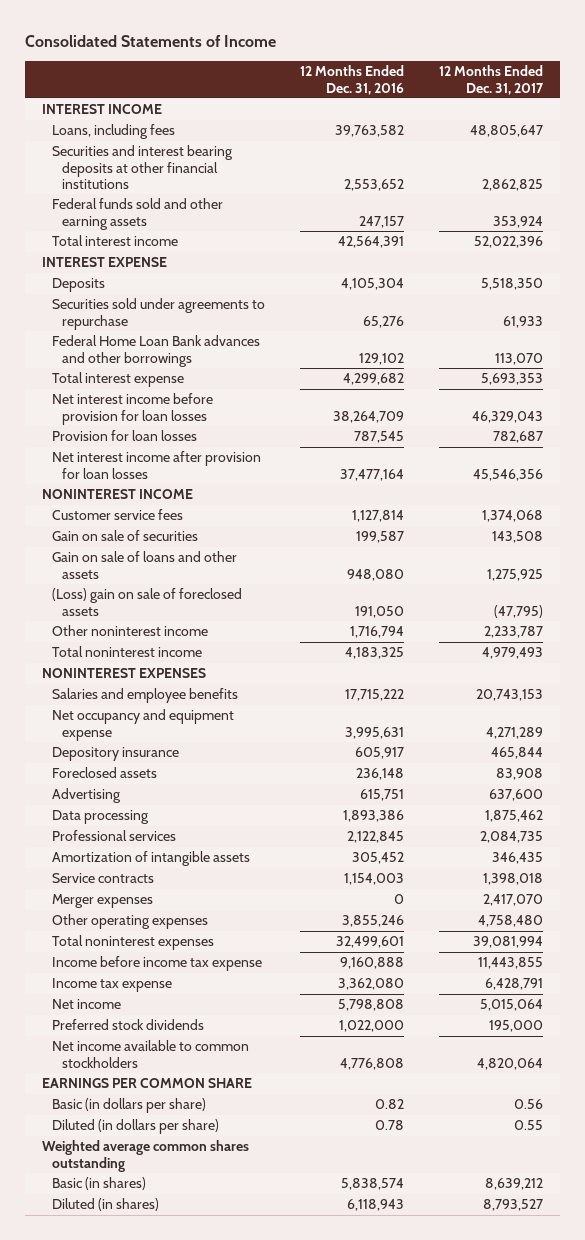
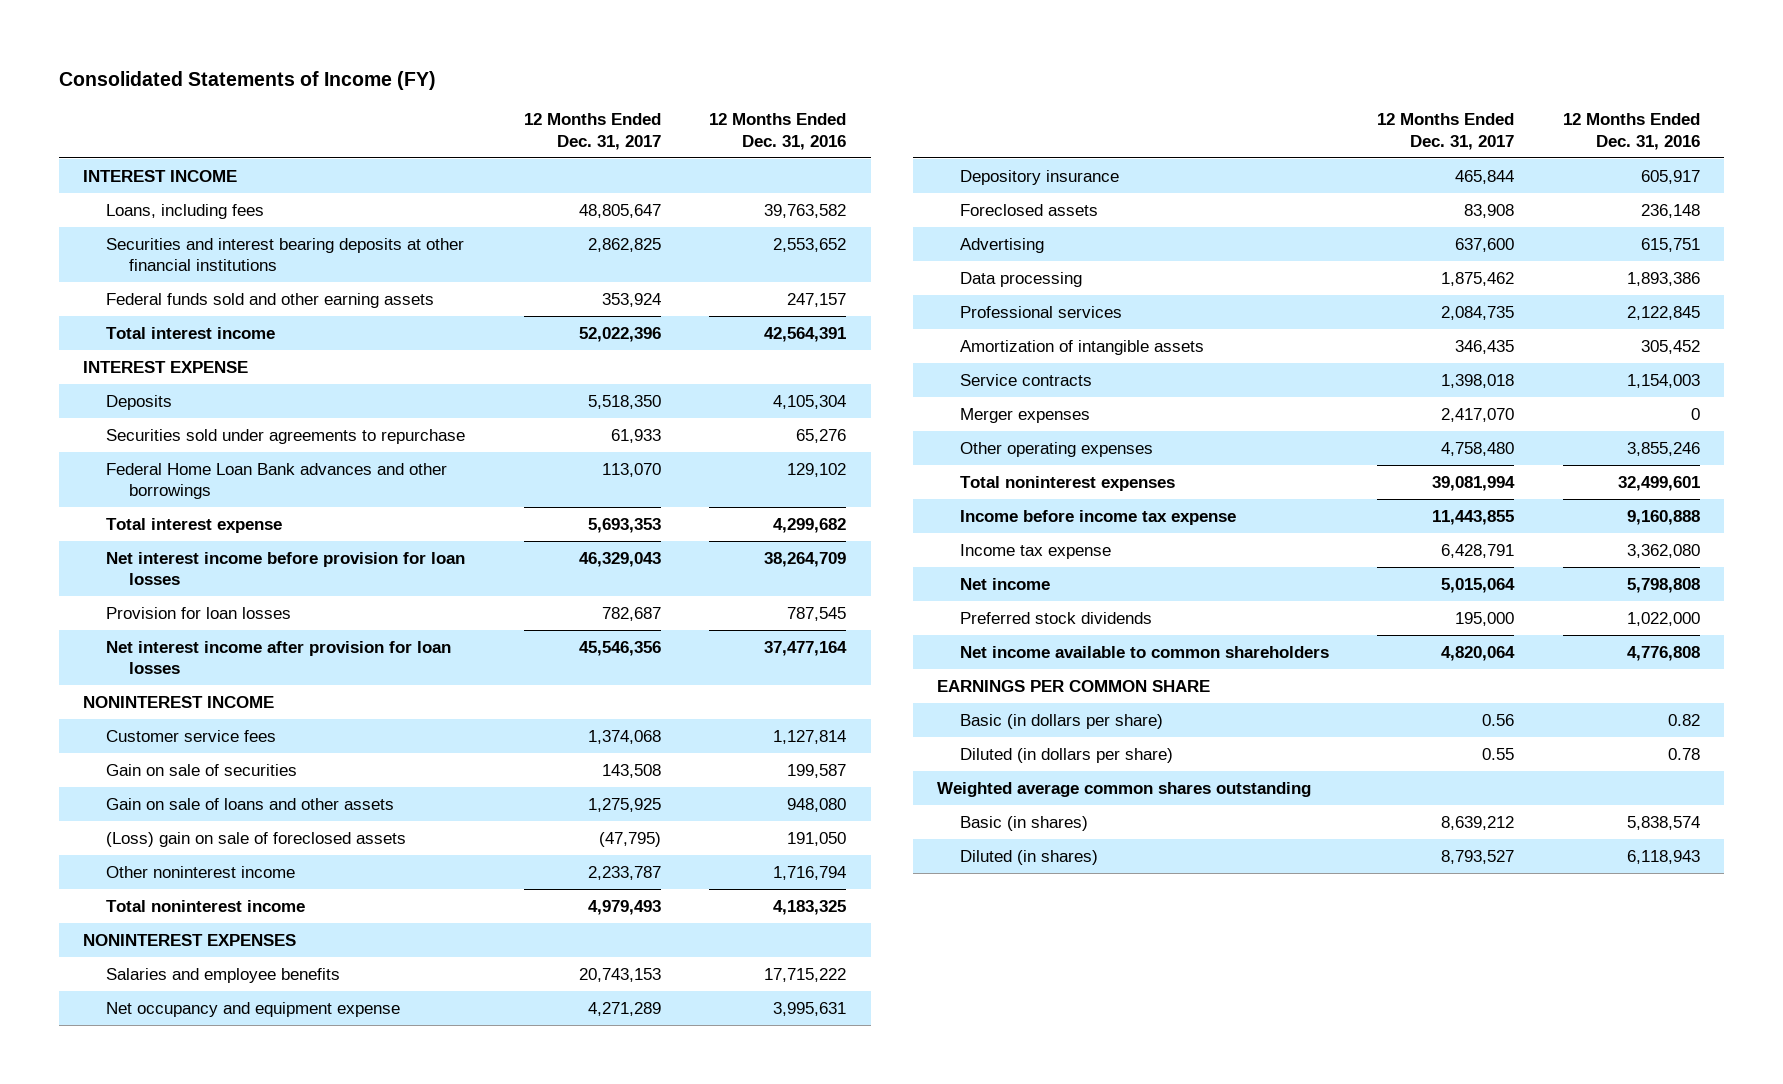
- Consolidated Statements of Income
+ Consolidated Statements of Income (FY)
- | 12 Months Ended Dec. 31, 2016 | 12 Months Ended Dec. 31, 2017
+ | 12 Months Ended Dec. 31, 2017 | 12 Months Ended Dec. 31, 2016
- Net income available to common stockholders | 4,776,808 | 4,820,064
+ Net income available to common shareholders | 4,820,064 | 4,776,808

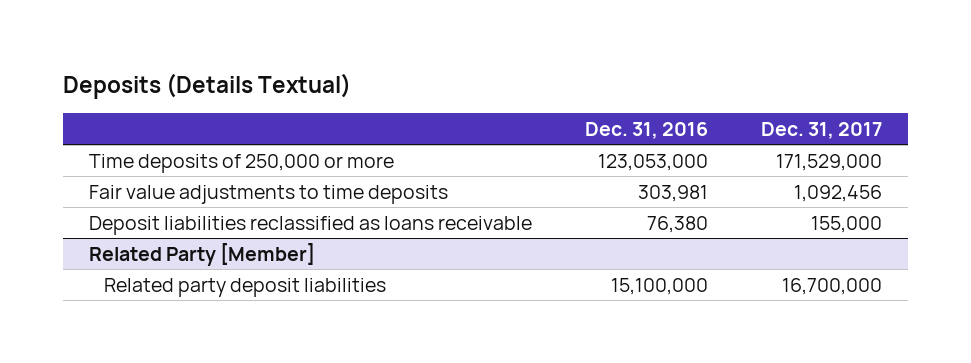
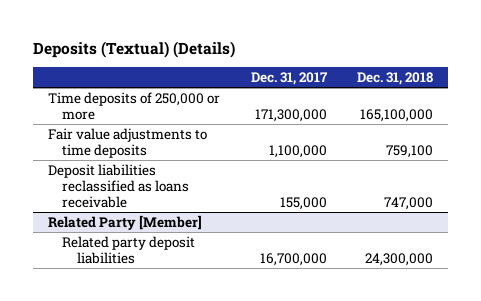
- Deposits (Details Textual)
+ Deposits (Textual) (Details)
- | Dec. 31, 2016 | Dec. 31, 2017
+ | Dec. 31, 2017 | Dec. 31, 2018
- Time deposits of 250,000 or more | 123,053,000 | 171,529,000
- Fair value adjustments to time deposits | 303,981 | 1,092,456
+ Time deposits of 250,000 or more | 171,300,000 | 165,100,000
+ Fair value adjustments to time deposits | 1,100,000 | 759,100

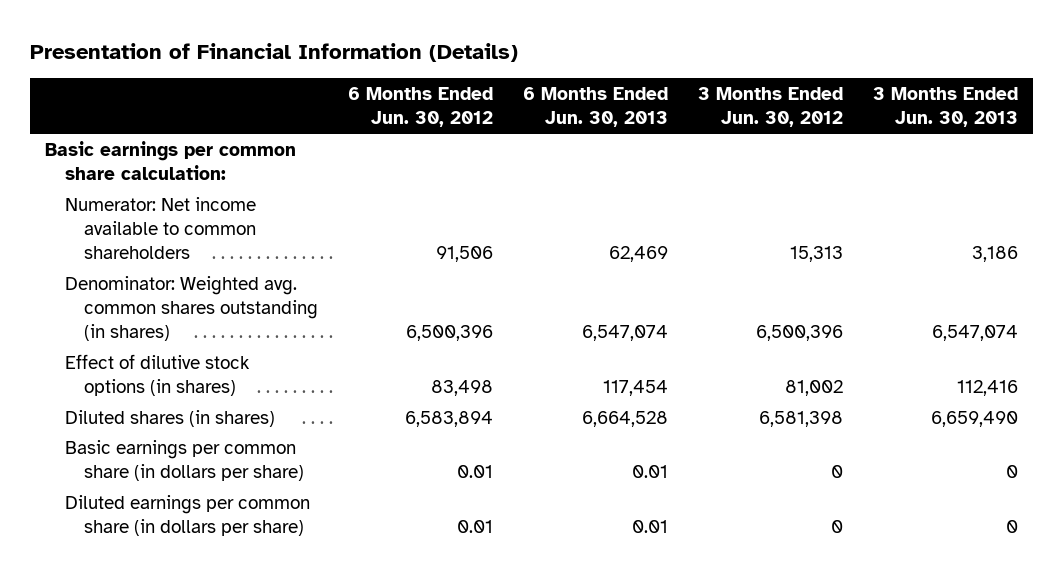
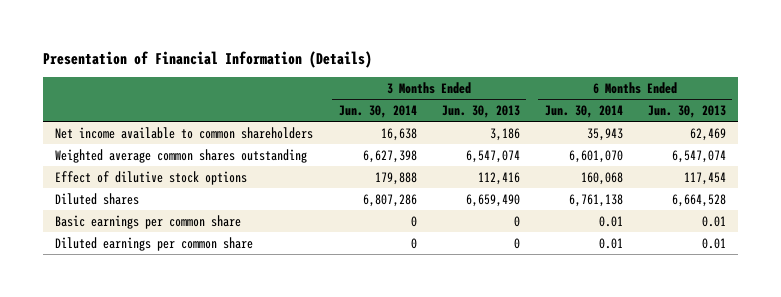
- | 6 Months Ended Jun. 30, 2012 | 6 Months Ended Jun. 30, 2013 | 3 Months Ended Jun. 30, 2012 | 3 Months Ended Jun. 30, 2013
+ | 3 Months Ended Jun. 30, 2014 | 3 Months Ended Jun. 30, 2013 | 6 Months Ended Jun. 30, 2014 | 6 Months Ended Jun. 30, 2013
- Basic earnings per common share calculation:
- Numerator: Net income available to common shareholders | 91,506 | 62,469 | 15,313 | 3,186
- Denominator: Weighted avg. common shares outstanding (in shares) | 6,500,396 | 6,547,074 | 6,500,396 | 6,547,074
- Effect of dilutive stock options (in shares) | 83,498 | 117,454 | 81,002 | 112,416
- Diluted shares (in shares) | 6,583,894 | 6,664,528 | 6,581,398 | 6,659,490
- Basic earnings per common share (in dollars per share) | 0.01 | 0.01 | 0 | 0
- Diluted earnings per common share (in dollars per share) | 0.01 | 0.01 | 0 | 0
+ Net income available to common shareholders | 16,638 | 3,186 | 35,943 | 62,469
+ Weighted average common shares outstanding | 6,627,398 | 6,547,074 | 6,601,070 | 6,547,074
+ Effect of dilutive stock options | 179,888 | 112,416 | 160,068 | 117,454
+ Diluted shares | 6,807,286 | 6,659,490 | 6,761,138 | 6,664,528
+ Basic earnings per common share | 0 | 0 | 0.01 | 0.01
+ Diluted earnings per common share | 0 | 0 | 0.01 | 0.01

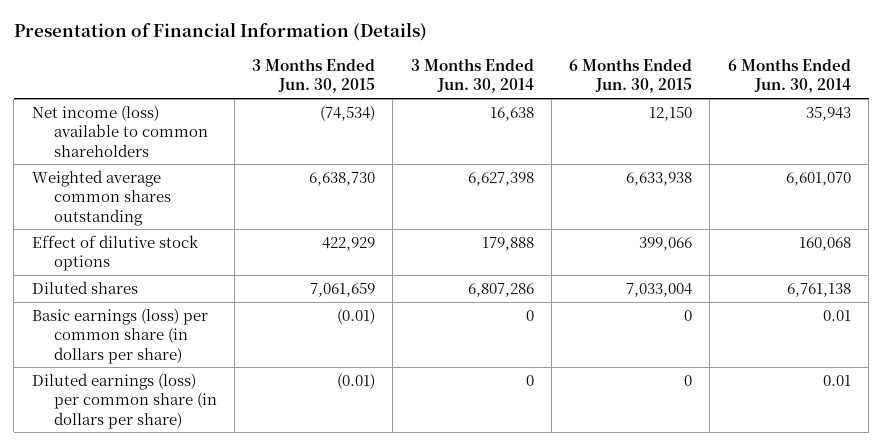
- | 3 Months Ended Jun. 30, 2014 | 3 Months Ended Jun. 30, 2013 | 6 Months Ended Jun. 30, 2014 | 6 Months Ended Jun. 30, 2013
+ | 3 Months Ended Jun. 30, 2015 | 3 Months Ended Jun. 30, 2014 | 6 Months Ended Jun. 30, 2015 | 6 Months Ended Jun. 30, 2014
- Net income available to common shareholders | 16,638 | 3,186 | 35,943 | 62,469
+ Net income (loss) available to common shareholders | (74,534) | 16,638 | 12,150 | 35,943
- Basic earnings per common share | 0 | 0 | 0.01 | 0.01
- Diluted earnings per common share | 0 | 0 | 0.01 | 0.01
+ Basic earnings (loss) per common share (in dollars per share) | (0.01) | 0 | 0 | 0.01
+ Diluted earnings (loss) per common share (in dollars per share) | (0.01) | 0 | 0 | 0.01

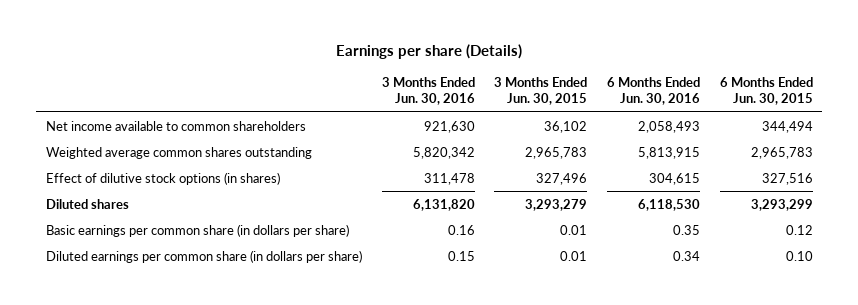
- Presentation of Financial Information (Details)
+ Earnings per share (Details)
- | 3 Months Ended Jun. 30, 2015 | 3 Months Ended Jun. 30, 2014 | 6 Months Ended Jun. 30, 2015 | 6 Months Ended Jun. 30, 2014
+ | 3 Months Ended Jun. 30, 2016 | 3 Months Ended Jun. 30, 2015 | 6 Months Ended Jun. 30, 2016 | 6 Months Ended Jun. 30, 2015
- Net income (loss) available to common shareholders | (74,534) | 16,638 | 12,150 | 35,943
- Weighted average common shares outstanding | 6,638,730 | 6,627,398 | 6,633,938 | 6,601,070
- Effect of dilutive stock options | 422,929 | 179,888 | 399,066 | 160,068
- Diluted shares | 7,061,659 | 6,807,286 | 7,033,004 | 6,761,138
- Basic earnings (loss) per common share (in dollars per share) | (0.01) | 0 | 0 | 0.01
- Diluted earnings (loss) per common share (in dollars per share) | (0.01) | 0 | 0 | 0.01
+ Net income available to common shareholders | 921,630 | 36,102 | 2,058,493 | 344,494
+ Weighted average common shares outstanding | 5,820,342 | 2,965,783 | 5,813,915 | 2,965,783
+ Effect of dilutive stock options (in shares) | 311,478 | 327,496 | 304,615 | 327,516
+ Diluted shares | 6,131,820 | 3,293,279 | 6,118,530 | 3,293,299
+ Basic earnings per common share (in dollars per share) | 0.16 | 0.01 | 0.35 | 0.12
+ Diluted earnings per common share (in dollars per share) | 0.15 | 0.01 | 0.34 | 0.10

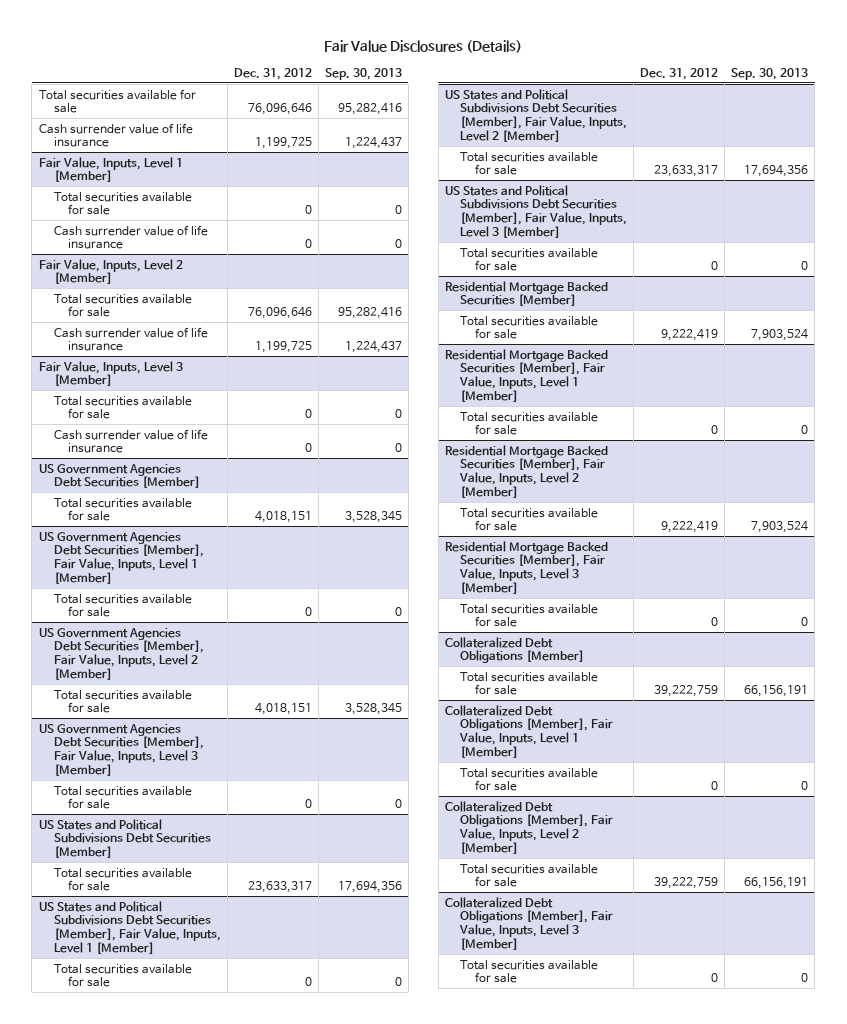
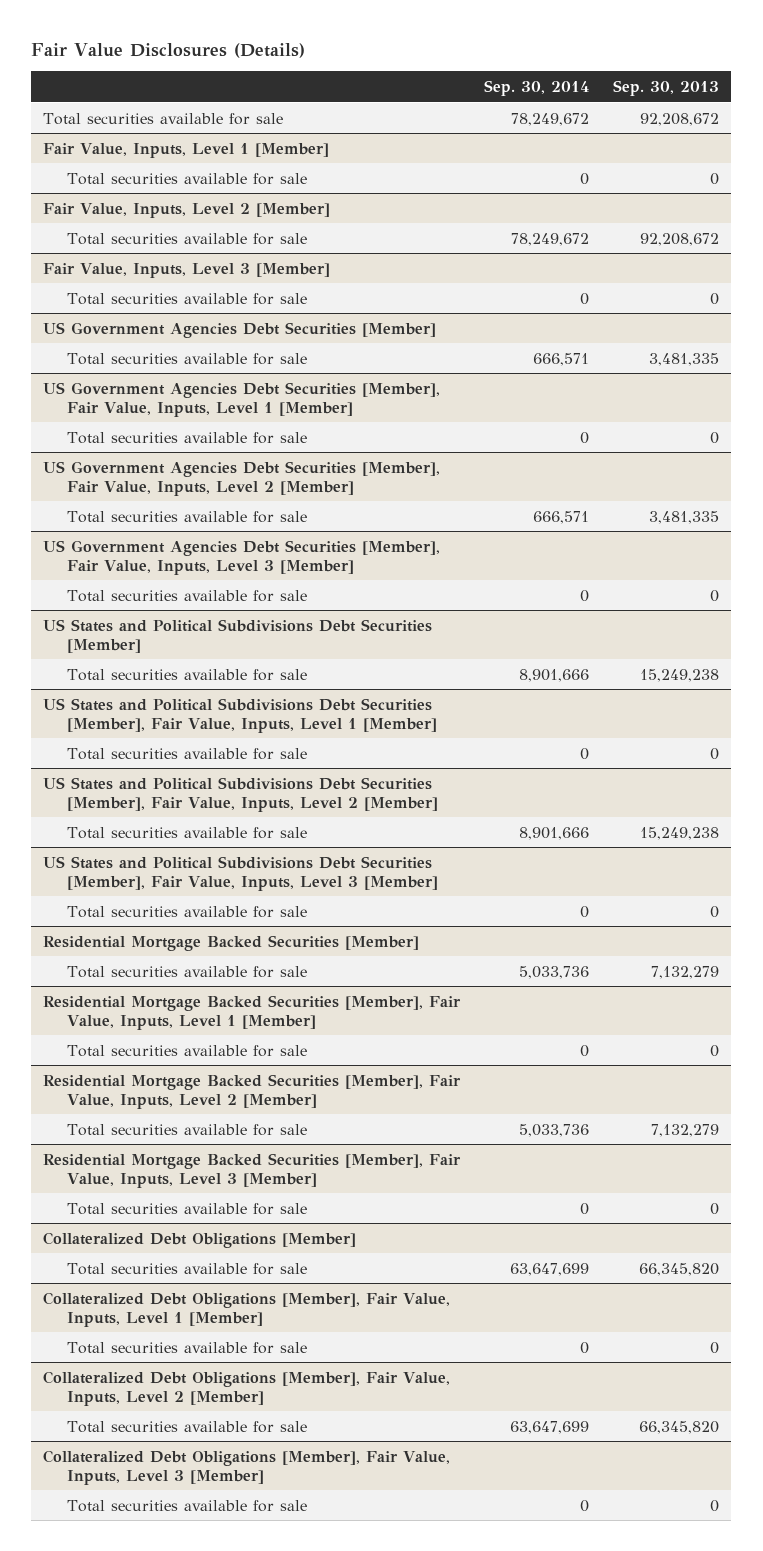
- | Dec. 31, 2012 | Sep. 30, 2013
+ | Sep. 30, 2014 | Sep. 30, 2013
- Total securities available for sale | 76,096,646 | 95,282,416
- Cash surrender value of life insurance | 1,199,725 | 1,224,437
+ Total securities available for sale | 78,249,672 | 92,208,672
@ Fair Value, Inputs, Level 1 [Member]
- Cash surrender value of life insurance | 0 | 0
@ Fair Value, Inputs, Level 2 [Member]
- Total securities available for sale | 76,096,646 | 95,282,416
- Cash surrender value of life insurance | 1,199,725 | 1,224,437
+ Total securities available for sale | 78,249,672 | 92,208,672
@ Fair Value, Inputs, Level 3 [Member]
- Cash surrender value of life insurance | 0 | 0
@ US Government Agencies Debt Securities [Member]
- Total securities available for sale | 4,018,151 | 3,528,345
+ Total securities available for sale | 666,571 | 3,481,335
@ US Government Agencies Debt Securities [Member], Fair Value, Inputs, Level 2 [Member]
- Total securities available for sale | 4,018,151 | 3,528,345
+ Total securities available for sale | 666,571 | 3,481,335
@ US States and Political Subdivisions Debt Securities [Member]
- Total securities available for sale | 23,633,317 | 17,694,356
+ Total securities available for sale | 8,901,666 | 15,249,238
@ US States and Political Subdivisions Debt Securities [Member], Fair Value, Inputs, Level 2 [Member]
- Total securities available for sale | 23,633,317 | 17,694,356
+ Total securities available for sale | 8,901,666 | 15,249,238
@ Residential Mortgage Backed Securities [Member]
- Total securities available for sale | 9,222,419 | 7,903,524
+ Total securities available for sale | 5,033,736 | 7,132,279
@ Residential Mortgage Backed Securities [Member], Fair Value, Inputs, Level 2 [Member]
- Total securities available for sale | 9,222,419 | 7,903,524
+ Total securities available for sale | 5,033,736 | 7,132,279
@ Collateralized Debt Obligations [Member]
- Total securities available for sale | 39,222,759 | 66,156,191
+ Total securities available for sale | 63,647,699 | 66,345,820
@ Collateralized Debt Obligations [Member], Fair Value, Inputs, Level 2 [Member]
- Total securities available for sale | 39,222,759 | 66,156,191
+ Total securities available for sale | 63,647,699 | 66,345,820

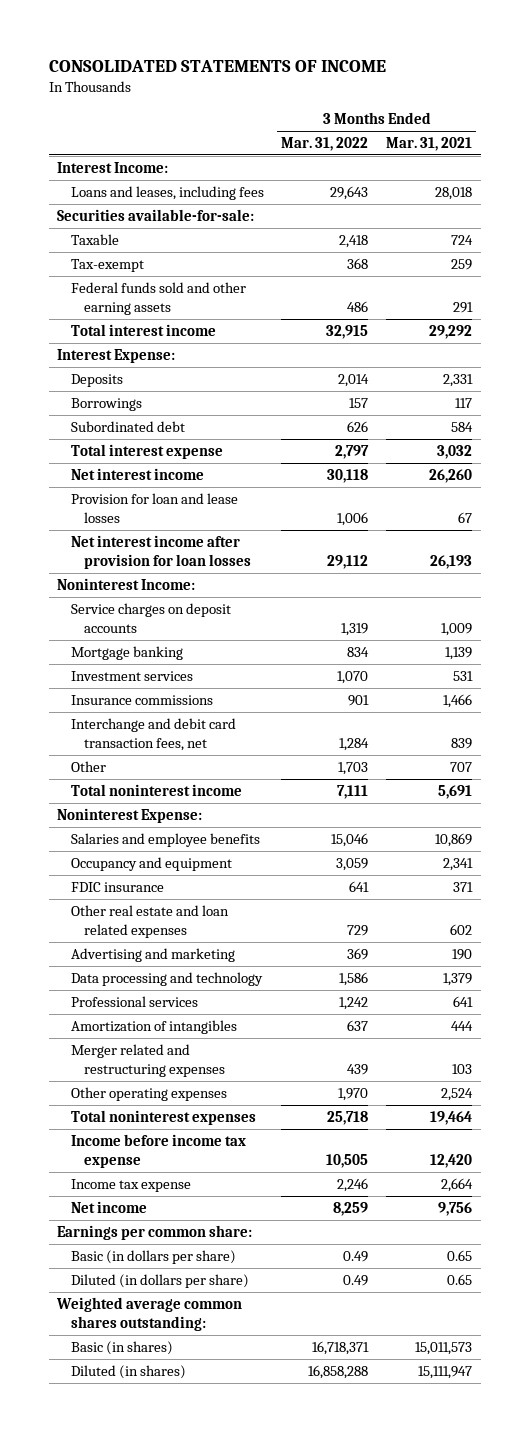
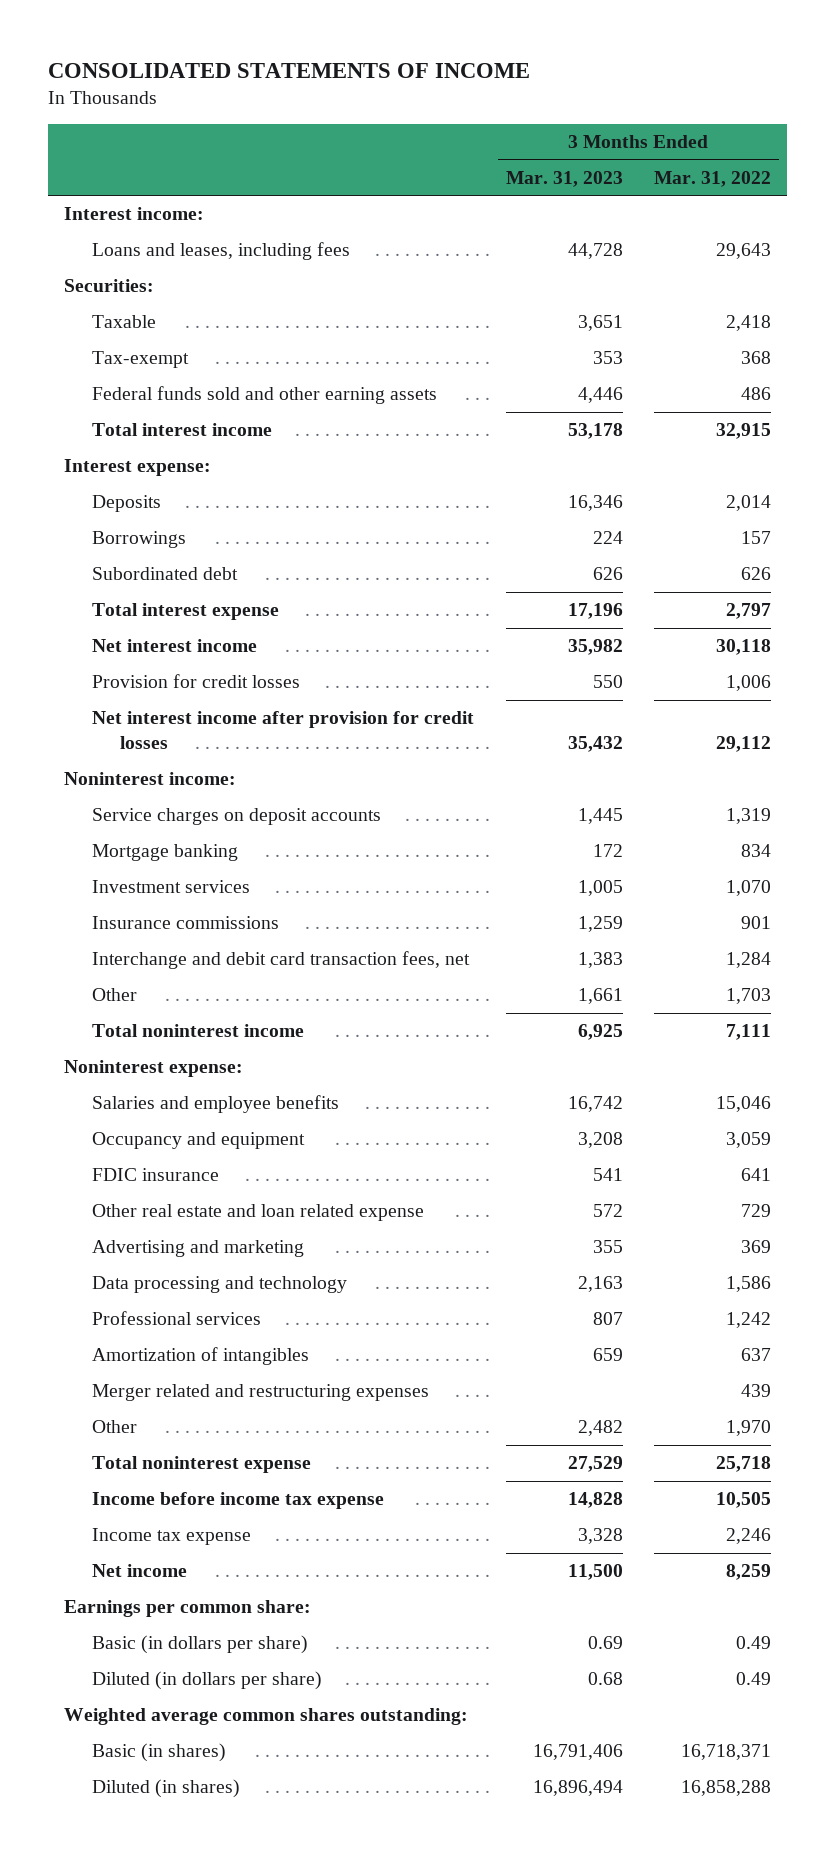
- | 3 Months Ended Mar. 31, 2022 | 3 Months Ended Mar. 31, 2021
+ | 3 Months Ended Mar. 31, 2023 | 3 Months Ended Mar. 31, 2022
- Interest Income:
+ Interest income:
- Securities available-for-sale:
+ Securities:
- Interest Expense:
+ Interest expense:
- Provision for loan and lease losses | 1,006 | 67
- Net interest income after provision for loan losses | 29,112 | 26,193
- Noninterest Income:
+ Provision for credit losses | 550 | 1,006
+ Net interest income after provision for credit losses | 35,432 | 29,112
+ Noninterest income:
- Noninterest Expense:
+ Noninterest expense:
- Other real estate and loan related expenses | 729 | 602
+ Other real estate and loan related expense | 572 | 729
- Other operating expenses | 1,970 | 2,524
- Total noninterest expenses | 25,718 | 19,464
+ Other | 2,482 | 1,970
+ Total noninterest expense | 27,529 | 25,718

